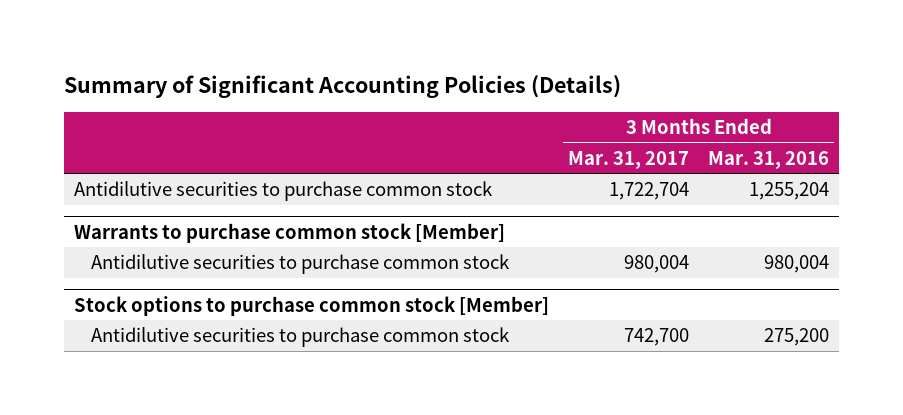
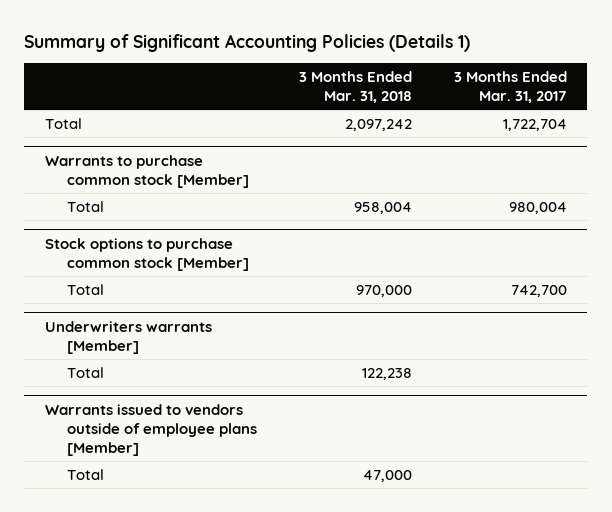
- Summary of Significant Accounting Policies (Details)
+ Summary of Significant Accounting Policies (Details 1)
- | 3 Months Ended Mar. 31, 2017 | 3 Months Ended Mar. 31, 2016
+ | 3 Months Ended Mar. 31, 2018 | 3 Months Ended Mar. 31, 2017
- Antidilutive securities to purchase common stock | 1,722,704 | 1,255,204
+ Total | 2,097,242 | 1,722,704
@ Warrants to purchase common stock [Member]
- Antidilutive securities to purchase common stock | 980,004 | 980,004
+ Total | 958,004 | 980,004
@ Stock options to purchase common stock [Member]
- Antidilutive securities to purchase common stock | 742,700 | 275,200
+ Total | 970,000 | 742,700
+ Underwriters warrants [Member]
+ Total | 122,238 |
+ Warrants issued to vendors outside of employee plans [Member]
+ Total | 47,000 |

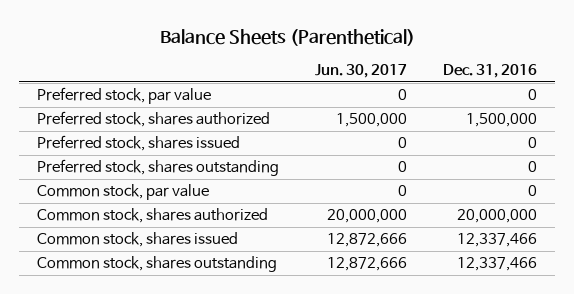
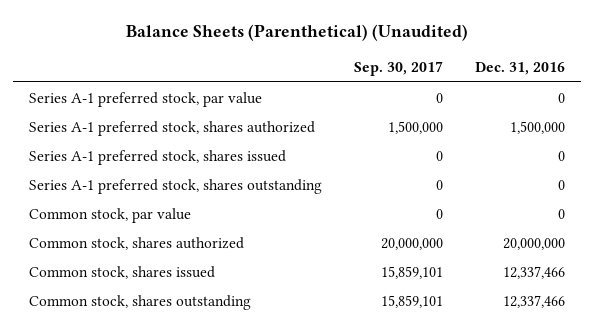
- Balance Sheets (Parenthetical)
+ Balance Sheets (Parenthetical) (Unaudited)
- | Jun. 30, 2017 | Dec. 31, 2016
+ | Sep. 30, 2017 | Dec. 31, 2016
- Preferred stock, par value | 0 | 0
- Preferred stock, shares authorized | 1,500,000 | 1,500,000
- Preferred stock, shares issued | 0 | 0
- Preferred stock, shares outstanding | 0 | 0
+ Series A-1 preferred stock, par value | 0 | 0
+ Series A-1 preferred stock, shares authorized | 1,500,000 | 1,500,000
+ Series A-1 preferred stock, shares issued | 0 | 0
+ Series A-1 preferred stock, shares outstanding | 0 | 0

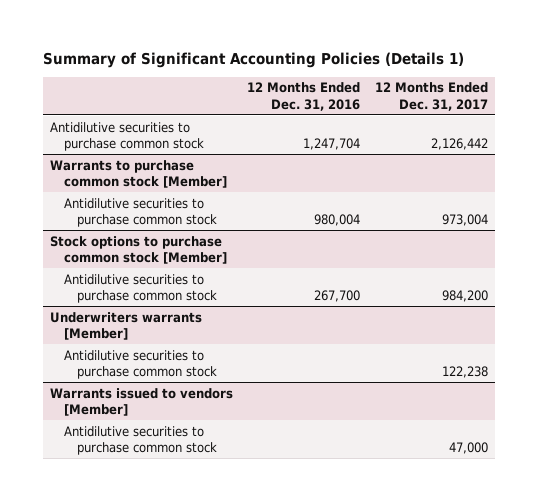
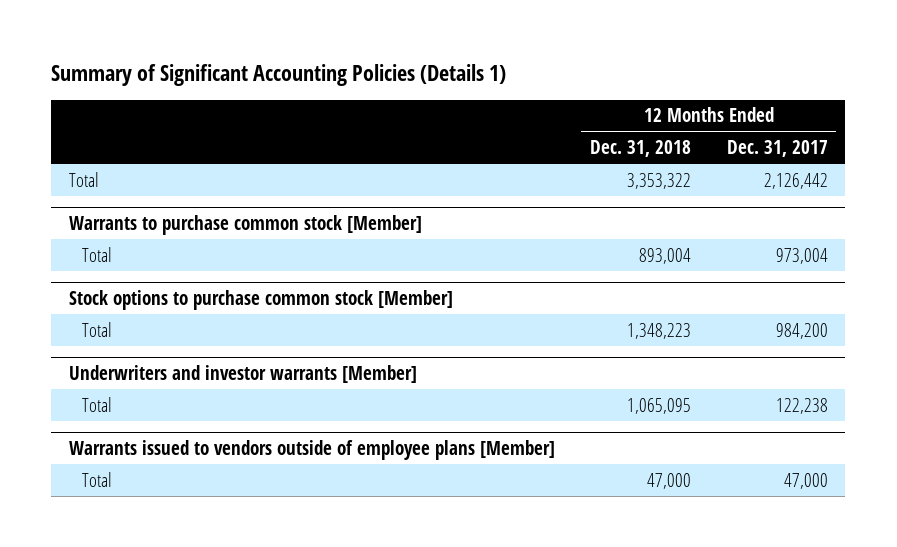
- | 12 Months Ended Dec. 31, 2016 | 12 Months Ended Dec. 31, 2017
+ | 12 Months Ended Dec. 31, 2018 | 12 Months Ended Dec. 31, 2017
- Antidilutive securities to purchase common stock | 1,247,704 | 2,126,442
+ Total | 3,353,322 | 2,126,442
@ Warrants to purchase common stock [Member]
- Antidilutive securities to purchase common stock | 980,004 | 973,004
+ Total | 893,004 | 973,004
@ Stock options to purchase common stock [Member]
- Antidilutive securities to purchase common stock | 267,700 | 984,200
- Underwriters warrants [Member]
- Antidilutive securities to purchase common stock | | 122,238
- Warrants issued to vendors [Member]
- Antidilutive securities to purchase common stock | | 47,000
@ Stock options to purchase common stock [Member]
+ Total | 1,348,223 | 984,200
+ Underwriters and investor warrants [Member]
+ Total | 1,065,095 | 122,238
+ Warrants issued to vendors outside of employee plans [Member]
+ Total | 47,000 | 47,000

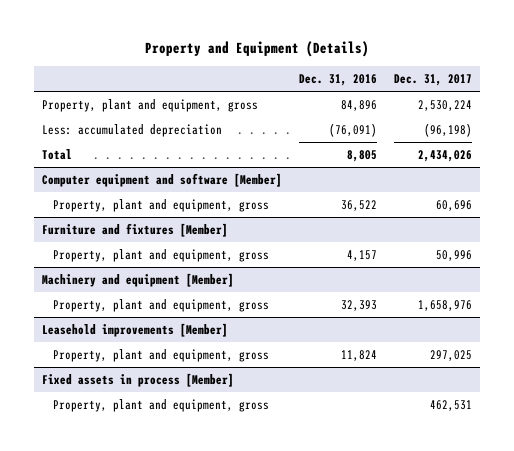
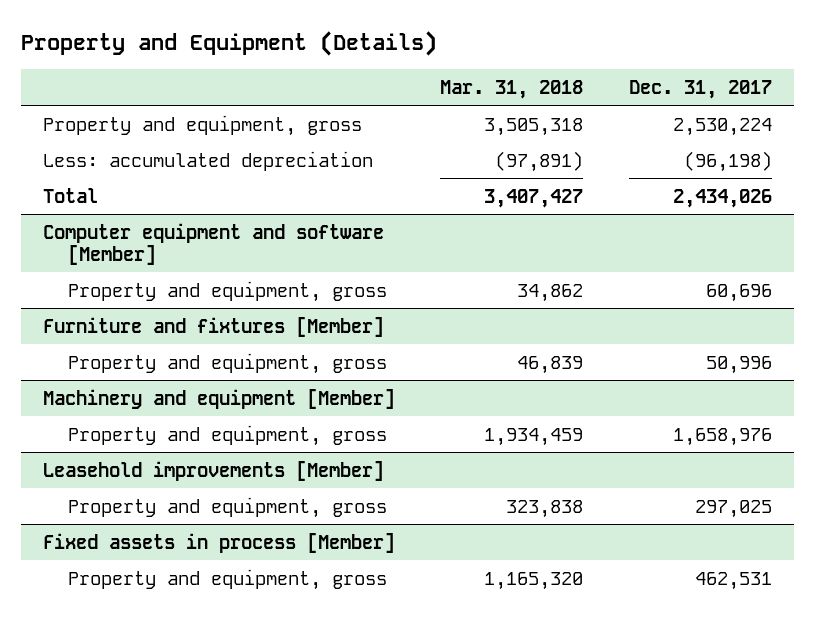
- | Dec. 31, 2016 | Dec. 31, 2017
+ | Mar. 31, 2018 | Dec. 31, 2017
- Property, plant and equipment, gross | 84,896 | 2,530,224
+ Property and equipment, gross | 3,505,318 | 2,530,224
@ Computer equipment and software [Member]
- Property, plant and equipment, gross | 36,522 | 60,696
+ Property and equipment, gross | 34,862 | 60,696
@ Furniture and fixtures [Member]
- Property, plant and equipment, gross | 4,157 | 50,996
+ Property and equipment, gross | 46,839 | 50,996
@ Machinery and equipment [Member]
- Property, plant and equipment, gross | 32,393 | 1,658,976
+ Property and equipment, gross | 1,934,459 | 1,658,976
@ Leasehold improvements [Member]
- Property, plant and equipment, gross | 11,824 | 297,025
+ Property and equipment, gross | 323,838 | 297,025
@ Fixed assets in process [Member]
- Property, plant and equipment, gross | | 462,531
+ Property and equipment, gross | 1,165,320 | 462,531

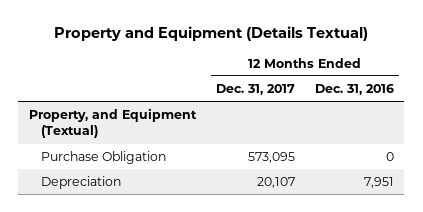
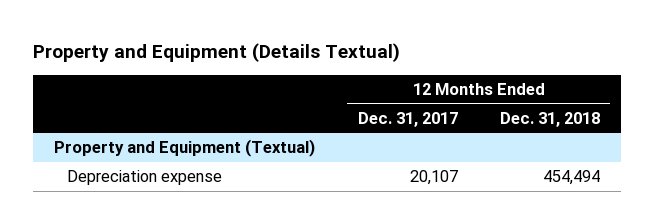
- | 12 Months Ended Dec. 31, 2017 | 12 Months Ended Dec. 31, 2016
+ | 12 Months Ended Dec. 31, 2017 | 12 Months Ended Dec. 31, 2018
- Property, and Equipment (Textual)
- Purchase Obligation | 573,095 | 0
- Depreciation | 20,107 | 7,951
+ Property and Equipment (Textual)
+ Depreciation expense | 20,107 | 454,494

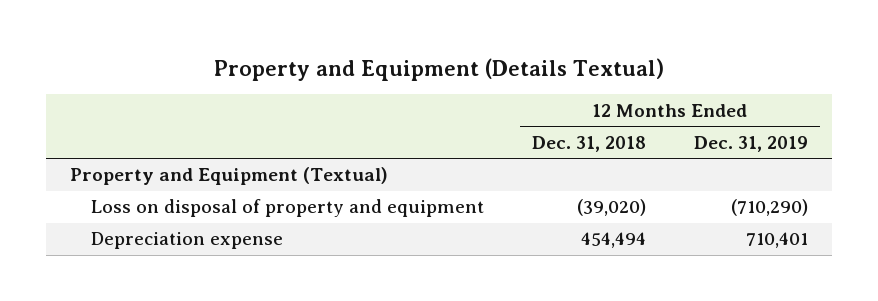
- | 12 Months Ended Dec. 31, 2017 | 12 Months Ended Dec. 31, 2018
+ | 12 Months Ended Dec. 31, 2018 | 12 Months Ended Dec. 31, 2019
+ Loss on disposal of property and equipment | (39,020) | (710,290)

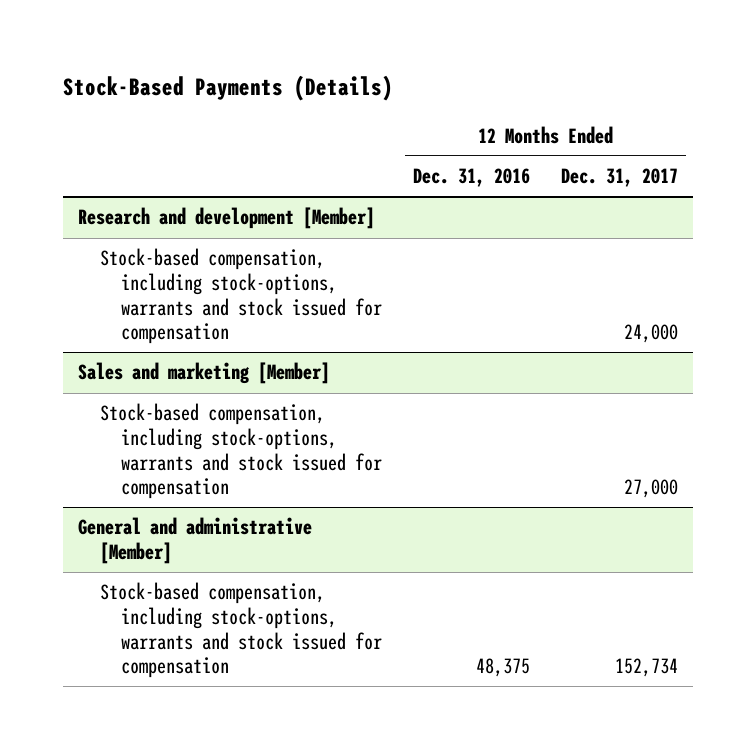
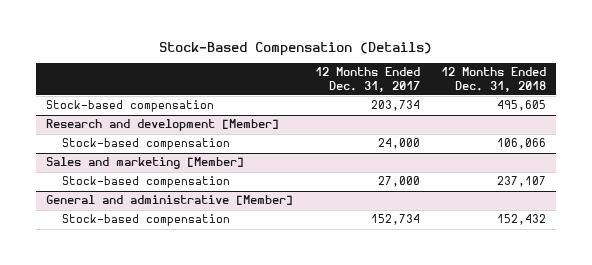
- Stock-Based Payments (Details)
+ Stock-Based Compensation (Details)
- | 12 Months Ended Dec. 31, 2016 | 12 Months Ended Dec. 31, 2017
+ | 12 Months Ended Dec. 31, 2017 | 12 Months Ended Dec. 31, 2018
+ Stock-based compensation | 203,734 | 495,605
@ Research and development [Member]
- Stock-based compensation, including stock-options, warrants and stock issued for compensation | | 24,000
+ Stock-based compensation | 24,000 | 106,066
@ Sales and marketing [Member]
- Stock-based compensation, including stock-options, warrants and stock issued for compensation | | 27,000
+ Stock-based compensation | 27,000 | 237,107
@ General and administrative [Member]
- Stock-based compensation, including stock-options, warrants and stock issued for compensation | 48,375 | 152,734
+ Stock-based compensation | 152,734 | 152,432

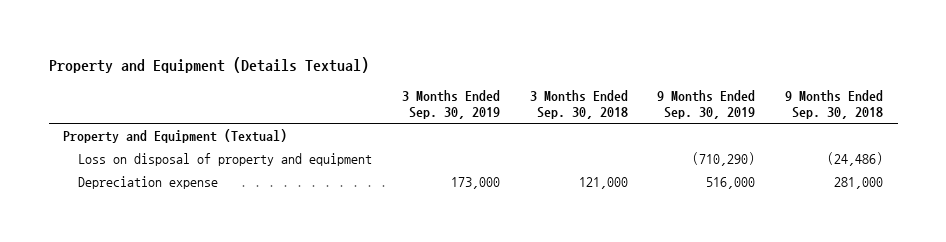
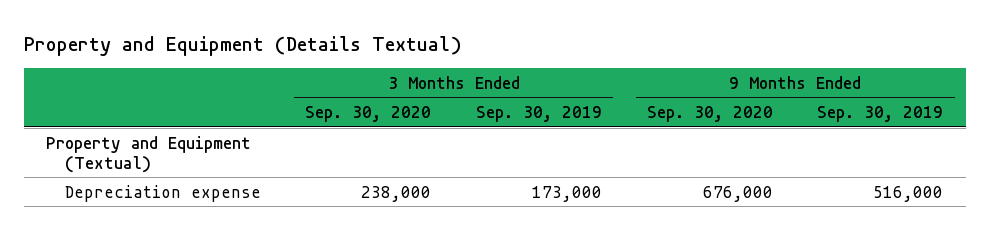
- | 3 Months Ended Sep. 30, 2019 | 3 Months Ended Sep. 30, 2018 | 9 Months Ended Sep. 30, 2019 | 9 Months Ended Sep. 30, 2018
+ | 3 Months Ended Sep. 30, 2020 | 3 Months Ended Sep. 30, 2019 | 9 Months Ended Sep. 30, 2020 | 9 Months Ended Sep. 30, 2019
- Loss on disposal of property and equipment | | | (710,290) | (24,486)

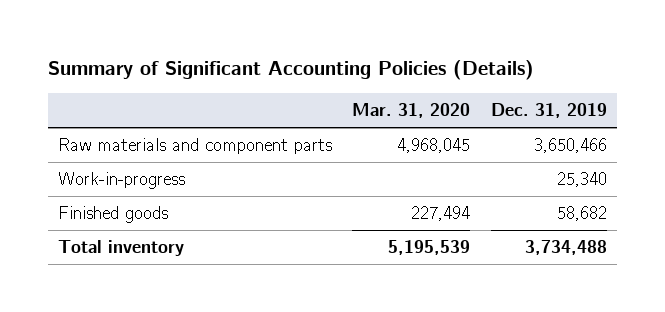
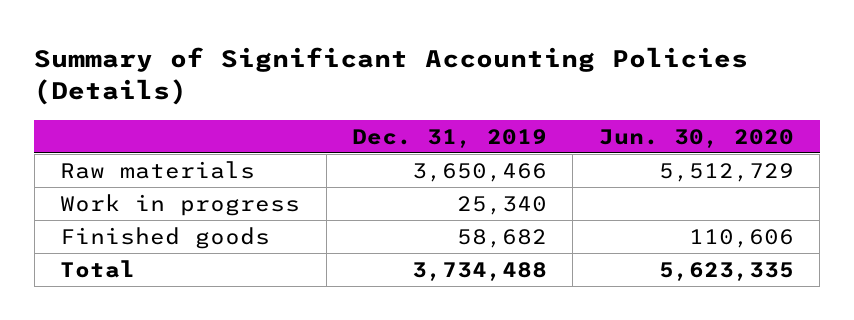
- | Mar. 31, 2020 | Dec. 31, 2019
+ | Dec. 31, 2019 | Jun. 30, 2020
- Raw materials and component parts | 4,968,045 | 3,650,466
- Work-in-progress | | 25,340
+ Raw materials | 3,650,466 | 5,512,729
+ Work in progress | 25,340 |
- Total inventory | 5,195,539 | 3,734,488
+ Total | 3,734,488 | 5,623,335

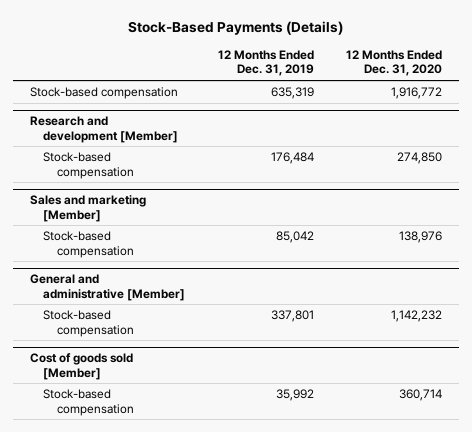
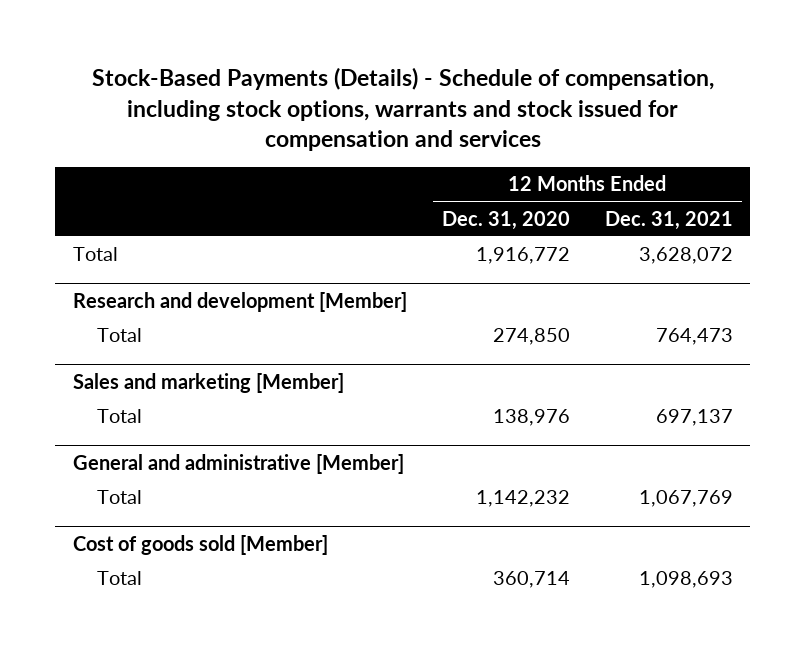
- Stock-Based Payments (Details)
+ Stock-Based Payments (Details) - Schedule of compensation, including stock options, warrants and stock issued for compensation and services
- | 12 Months Ended Dec. 31, 2019 | 12 Months Ended Dec. 31, 2020
+ | 12 Months Ended Dec. 31, 2020 | 12 Months Ended Dec. 31, 2021
- Stock-based compensation | 635,319 | 1,916,772
+ Total | 1,916,772 | 3,628,072
@ Research and development [Member]
- Stock-based compensation | 176,484 | 274,850
+ Total | 274,850 | 764,473
@ Sales and marketing [Member]
- Stock-based compensation | 85,042 | 138,976
+ Total | 138,976 | 697,137
@ General and administrative [Member]
- Stock-based compensation | 337,801 | 1,142,232
+ Total | 1,142,232 | 1,067,769
@ Cost of goods sold [Member]
- Stock-based compensation | 35,992 | 360,714
+ Total | 360,714 | 1,098,693

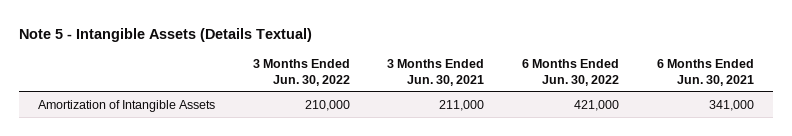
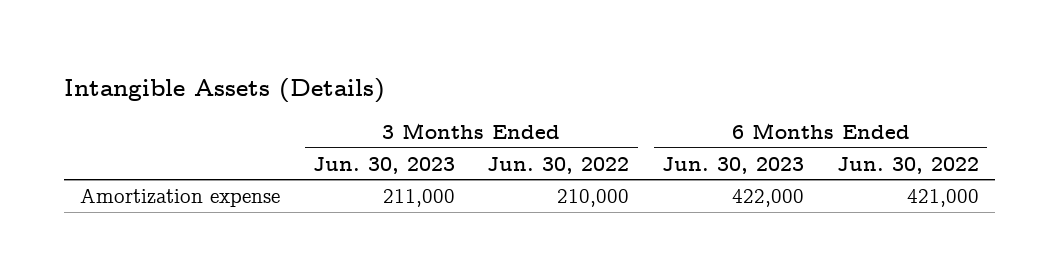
- Note 5 - Intangible Assets (Details Textual)
+ Intangible Assets (Details)
- | 3 Months Ended Jun. 30, 2022 | 3 Months Ended Jun. 30, 2021 | 6 Months Ended Jun. 30, 2022 | 6 Months Ended Jun. 30, 2021
+ | 3 Months Ended Jun. 30, 2023 | 3 Months Ended Jun. 30, 2022 | 6 Months Ended Jun. 30, 2023 | 6 Months Ended Jun. 30, 2022
- Amortization of Intangible Assets | 210,000 | 211,000 | 421,000 | 341,000
+ Amortization expense | 211,000 | 210,000 | 422,000 | 421,000

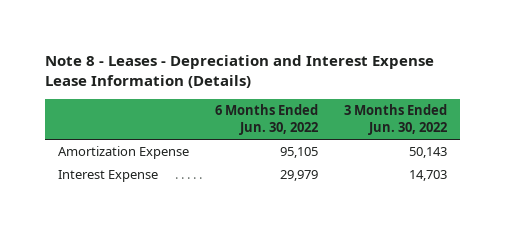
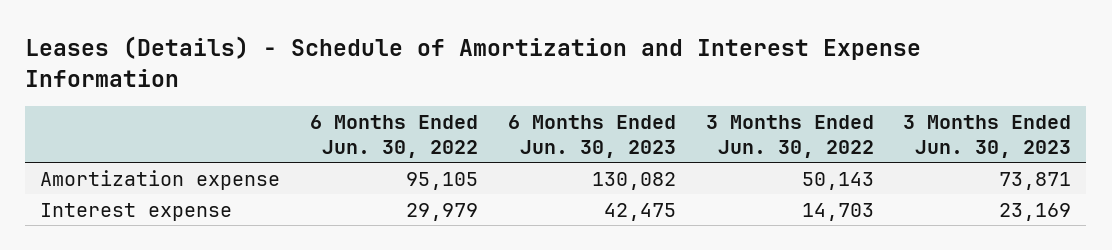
- Note 8 - Leases - Depreciation and Interest Expense Lease Information (Details)
+ Leases (Details) - Schedule of Amortization and Interest Expense Information
- | 6 Months Ended Jun. 30, 2022 | 3 Months Ended Jun. 30, 2022
+ | 6 Months Ended Jun. 30, 2022 | 6 Months Ended Jun. 30, 2023 | 3 Months Ended Jun. 30, 2022 | 3 Months Ended Jun. 30, 2023
- Amortization Expense | 95,105 | 50,143
- Interest Expense | 29,979 | 14,703
+ Amortization expense | 95,105 | 130,082 | 50,143 | 73,871
+ Interest expense | 29,979 | 42,475 | 14,703 | 23,169

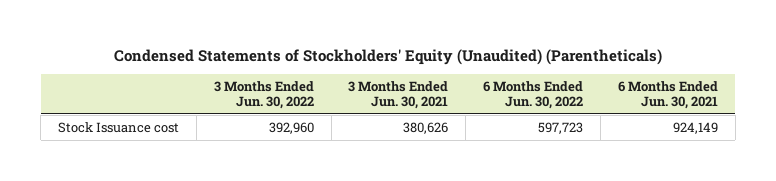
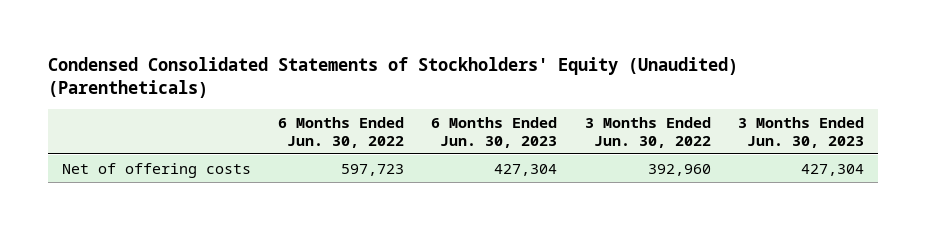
- Condensed Statements of Stockholders' Equity (Unaudited) (Parentheticals)
+ Condensed Consolidated Statements of Stockholders' Equity (Unaudited) (Parentheticals)
- | 3 Months Ended Jun. 30, 2022 | 3 Months Ended Jun. 30, 2021 | 6 Months Ended Jun. 30, 2022 | 6 Months Ended Jun. 30, 2021
+ | 6 Months Ended Jun. 30, 2022 | 6 Months Ended Jun. 30, 2023 | 3 Months Ended Jun. 30, 2022 | 3 Months Ended Jun. 30, 2023
- Stock Issuance cost | 392,960 | 380,626 | 597,723 | 924,149
+ Net of offering costs | 597,723 | 427,304 | 392,960 | 427,304

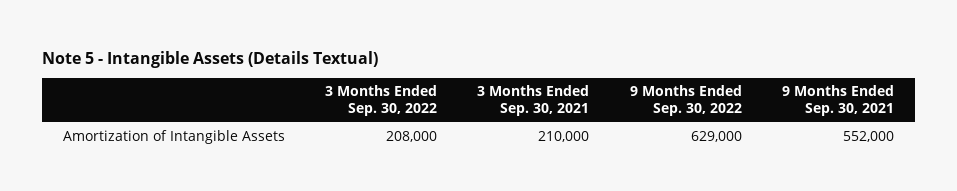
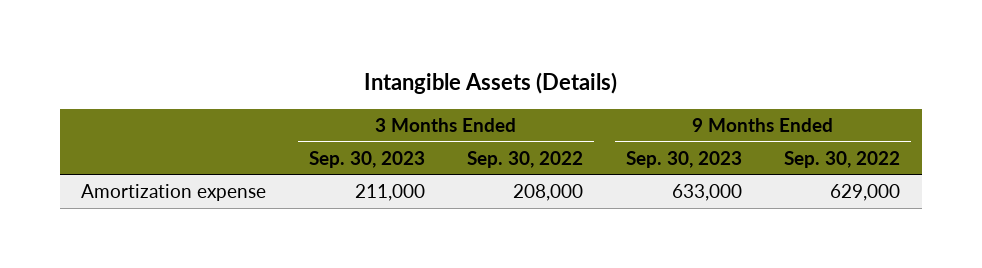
- Note 5 - Intangible Assets (Details Textual)
+ Intangible Assets (Details)
- | 3 Months Ended Sep. 30, 2022 | 3 Months Ended Sep. 30, 2021 | 9 Months Ended Sep. 30, 2022 | 9 Months Ended Sep. 30, 2021
+ | 3 Months Ended Sep. 30, 2023 | 3 Months Ended Sep. 30, 2022 | 9 Months Ended Sep. 30, 2023 | 9 Months Ended Sep. 30, 2022
- Amortization of Intangible Assets | 208,000 | 210,000 | 629,000 | 552,000
+ Amortization expense | 211,000 | 208,000 | 633,000 | 629,000

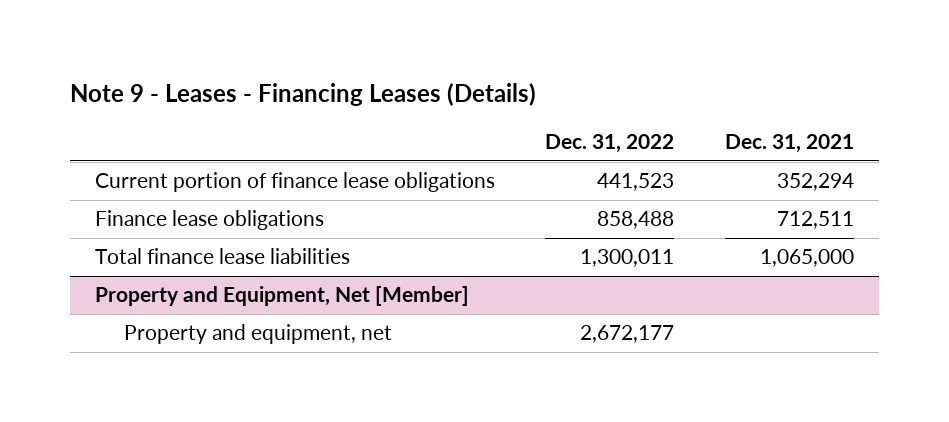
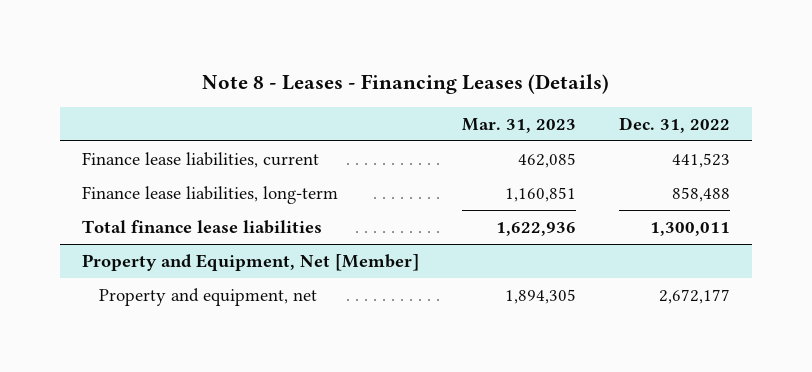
- Note 9 - Leases - Financing Leases (Details)
+ Note 8 - Leases - Financing Leases (Details)
- | Dec. 31, 2022 | Dec. 31, 2021
+ | Mar. 31, 2023 | Dec. 31, 2022
- Current portion of finance lease obligations | 441,523 | 352,294
- Finance lease obligations | 858,488 | 712,511
+ Finance lease liabilities, current | 462,085 | 441,523
+ Finance lease liabilities, long-term | 1,160,851 | 858,488

